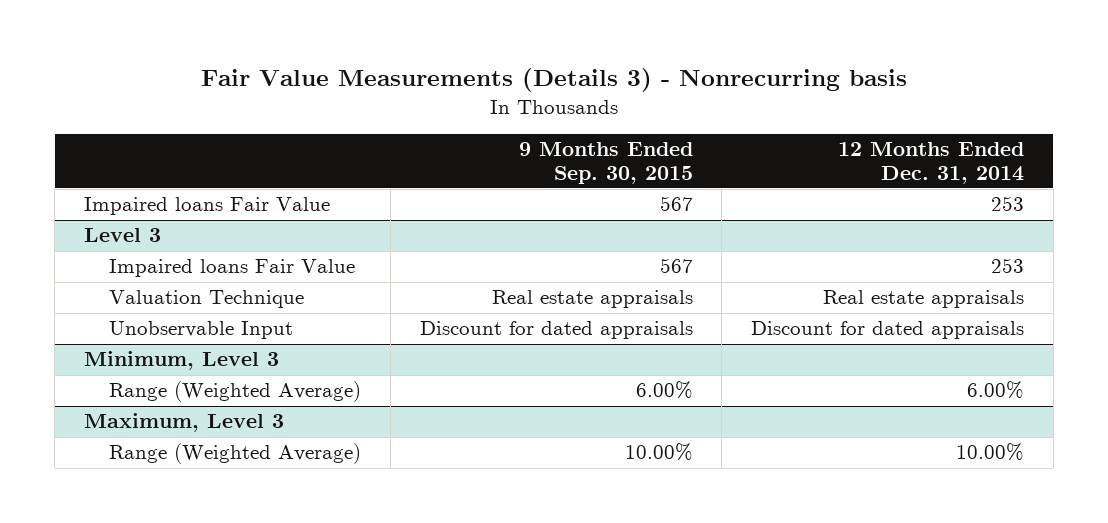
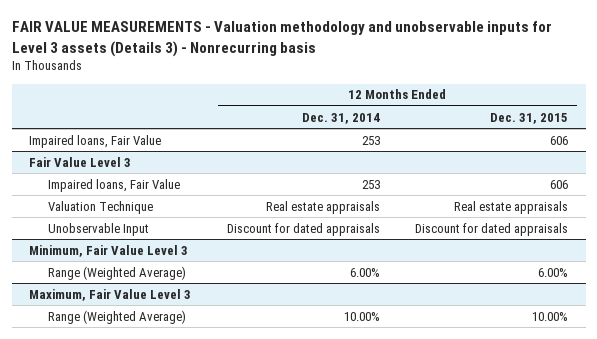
- Fair Value Measurements (Details 3) - Nonrecurring basis
+ FAIR VALUE MEASUREMENTS - Valuation methodology and unobservable inputs for Level 3 assets (Details 3) - Nonrecurring basis
- | 9 Months Ended Sep. 30, 2015 | 12 Months Ended Dec. 31, 2014
+ | 12 Months Ended Dec. 31, 2014 | 12 Months Ended Dec. 31, 2015
- Impaired loans Fair Value | 567 | 253
- Level 3
- Impaired loans Fair Value | 567 | 253
+ Impaired loans, Fair Value | 253 | 606
+ Fair Value Level 3
+ Impaired loans, Fair Value | 253 | 606
- Minimum, Level 3
+ Minimum, Fair Value Level 3
- Maximum, Level 3
+ Maximum, Fair Value Level 3

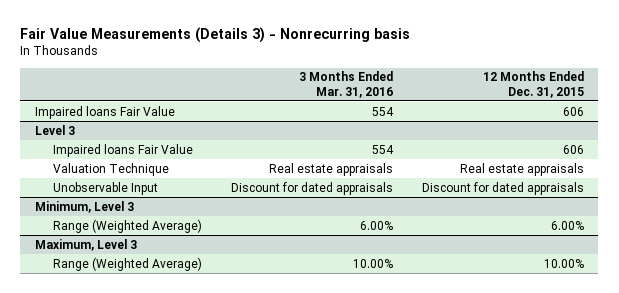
- FAIR VALUE MEASUREMENTS - Valuation methodology and unobservable inputs for Level 3 assets (Details 3) - Nonrecurring basis
+ Fair Value Measurements (Details 3) - Nonrecurring basis
- | 12 Months Ended Dec. 31, 2014 | 12 Months Ended Dec. 31, 2015
+ | 3 Months Ended Mar. 31, 2016 | 12 Months Ended Dec. 31, 2015
- Impaired loans, Fair Value | 253 | 606
- Fair Value Level 3
- Impaired loans, Fair Value | 253 | 606
+ Impaired loans Fair Value | 554 | 606
+ Level 3
+ Impaired loans Fair Value | 554 | 606
- Minimum, Fair Value Level 3
+ Minimum, Level 3
- Maximum, Fair Value Level 3
+ Maximum, Level 3

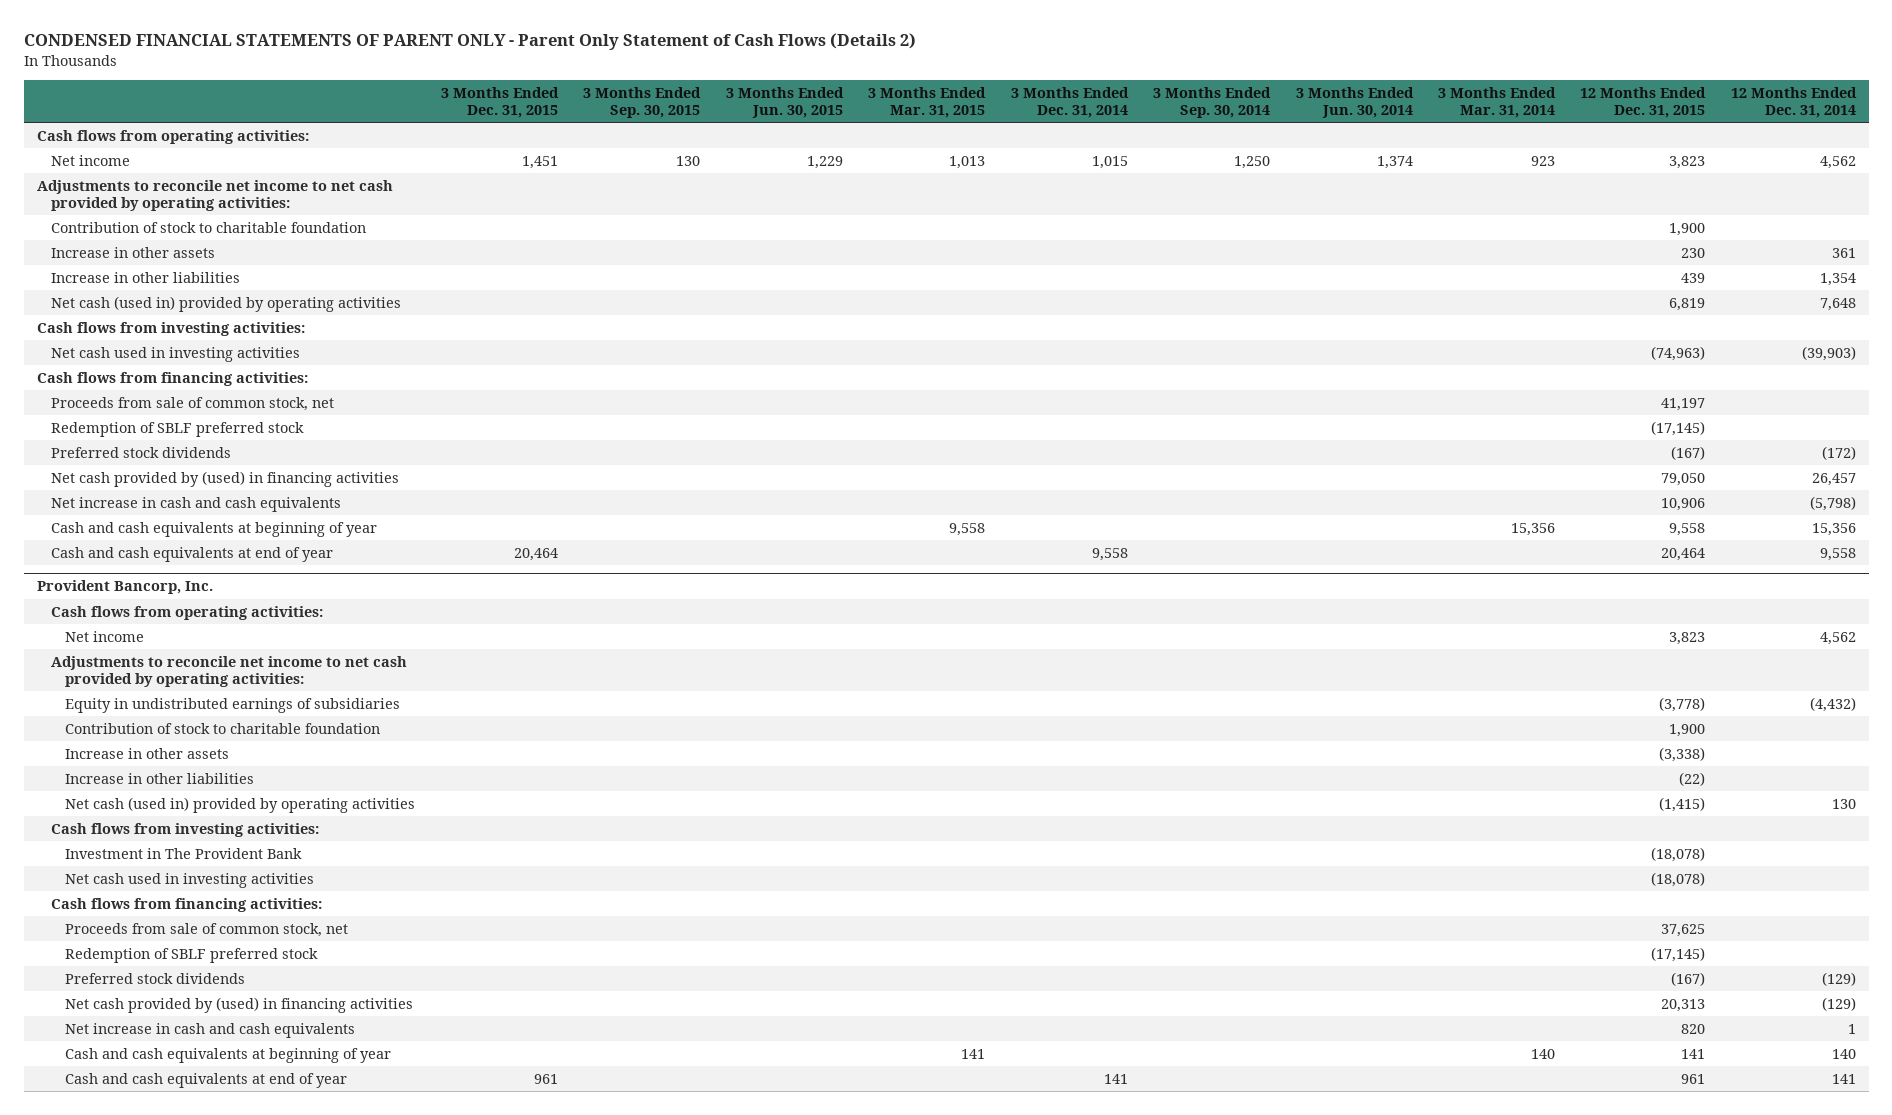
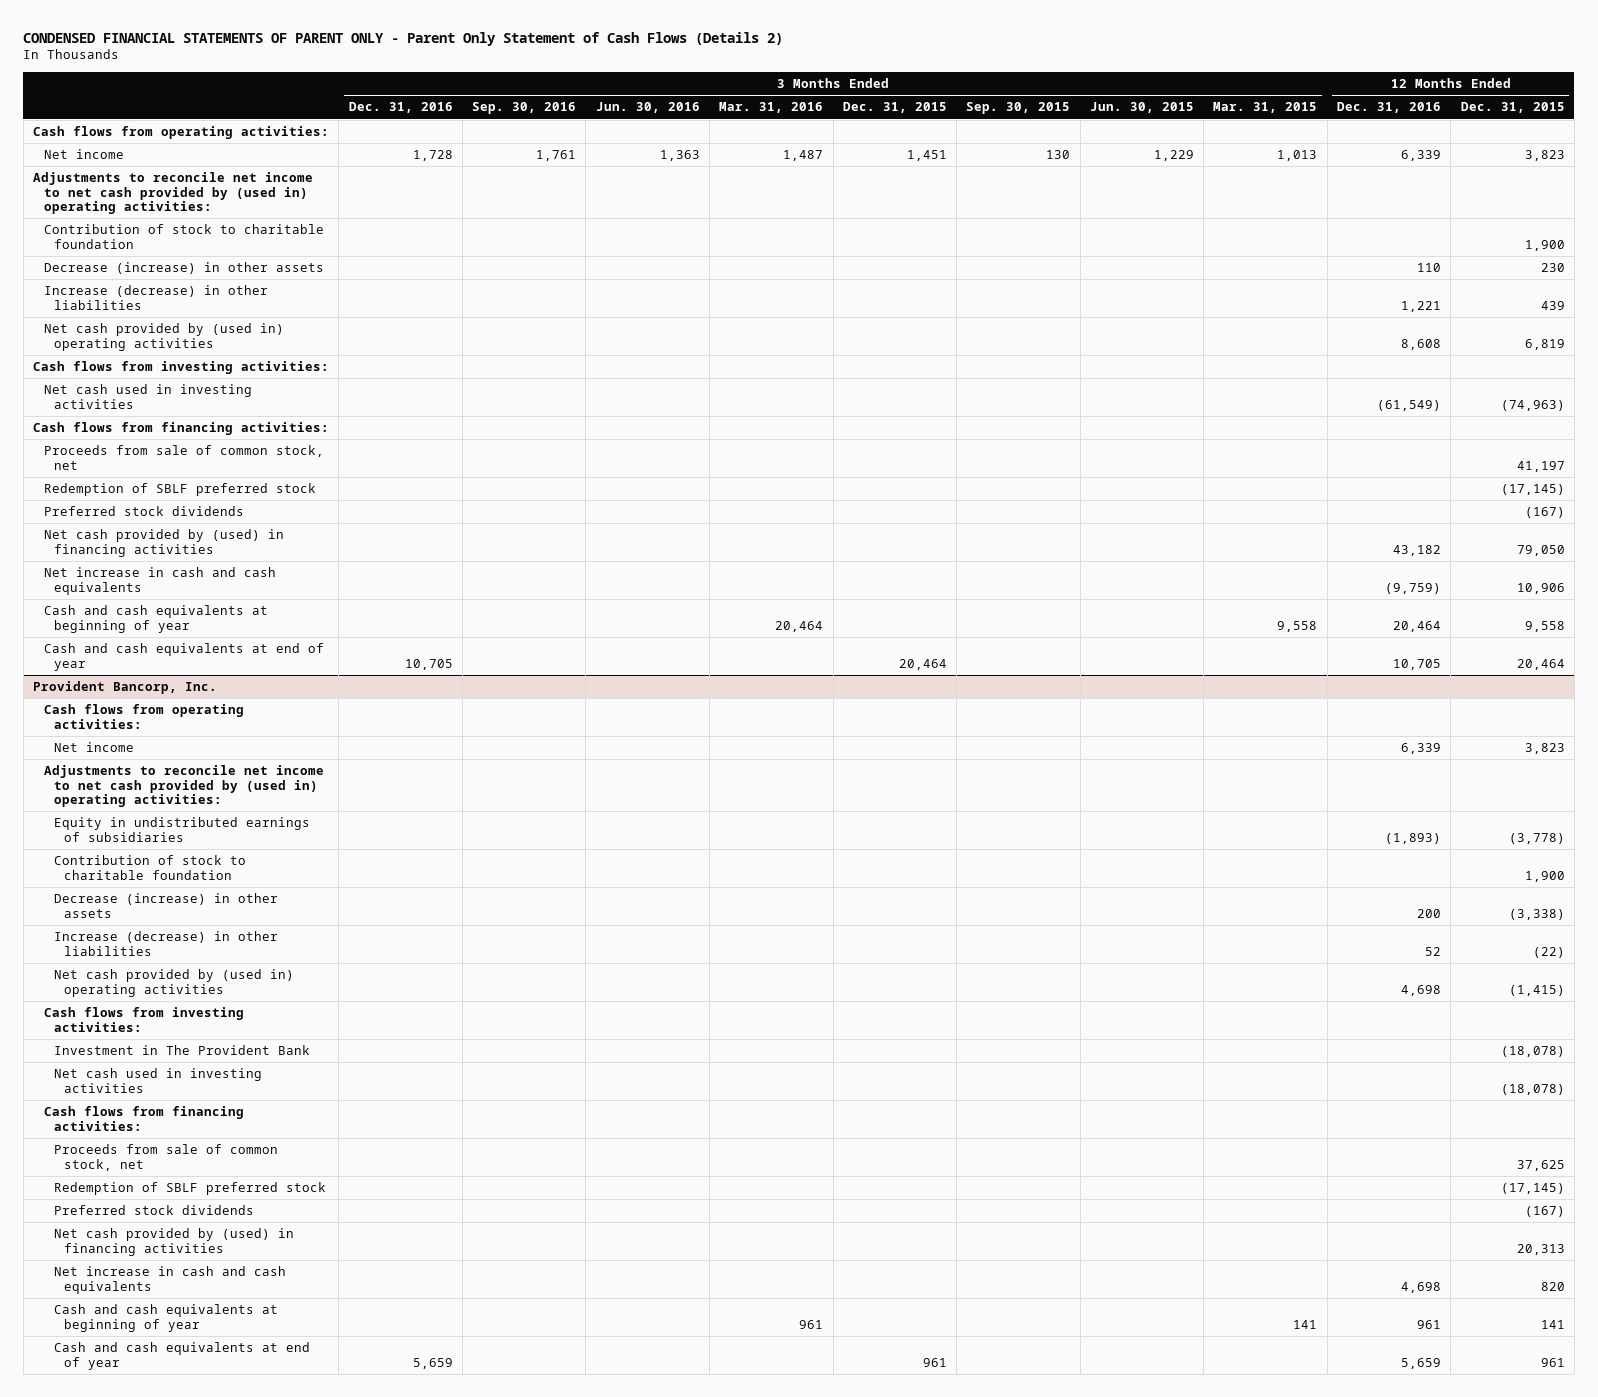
- | 3 Months Ended Dec. 31, 2015 | 3 Months Ended Sep. 30, 2015 | 3 Months Ended Jun. 30, 2015 | 3 Months Ended Mar. 31, 2015 | 3 Months Ended Dec. 31, 2014 | 3 Months Ended Sep. 30, 2014 | 3 Months Ended Jun. 30, 2014 | 3 Months Ended Mar. 31, 2014 | 12 Months Ended Dec. 31, 2015 | 12 Months Ended Dec. 31, 2014
+ | 3 Months Ended Dec. 31, 2016 | 3 Months Ended Sep. 30, 2016 | 3 Months Ended Jun. 30, 2016 | 3 Months Ended Mar. 31, 2016 | 3 Months Ended Dec. 31, 2015 | 3 Months Ended Sep. 30, 2015 | 3 Months Ended Jun. 30, 2015 | 3 Months Ended Mar. 31, 2015 | 12 Months Ended Dec. 31, 2016 | 12 Months Ended Dec. 31, 2015
- Adjustments to reconcile net income to net cash provided by operating activities:
+ Adjustments to reconcile net income to net cash provided by (used in) operating activities:
- Increase in other assets | | | | | | | | | 230 | 361
- Increase in other liabilities | | | | | | | | | 439 | 1,354
- Net cash (used in) provided by operating activities | | | | | | | | | 6,819 | 7,648
+ Decrease (increase) in other assets | | | | | | | | | 110 | 230
+ Increase (decrease) in other liabilities | | | | | | | | | 1,221 | 439
+ Net cash provided by (used in) operating activities | | | | | | | | | 8,608 | 6,819
@ Provident Bancorp, Inc.
- Adjustments to reconcile net income to net cash provided by operating activities:
+ Adjustments to reconcile net income to net cash provided by (used in) operating activities:
- Increase in other assets | | | | | | | | | (3,338) |
- Increase in other liabilities | | | | | | | | | (22) |
- Net cash (used in) provided by operating activities | | | | | | | | | (1,415) | 130
+ Decrease (increase) in other assets | | | | | | | | | 200 | (3,338)
+ Increase (decrease) in other liabilities | | | | | | | | | 52 | (22)
+ Net cash provided by (used in) operating activities | | | | | | | | | 4,698 | (1,415)

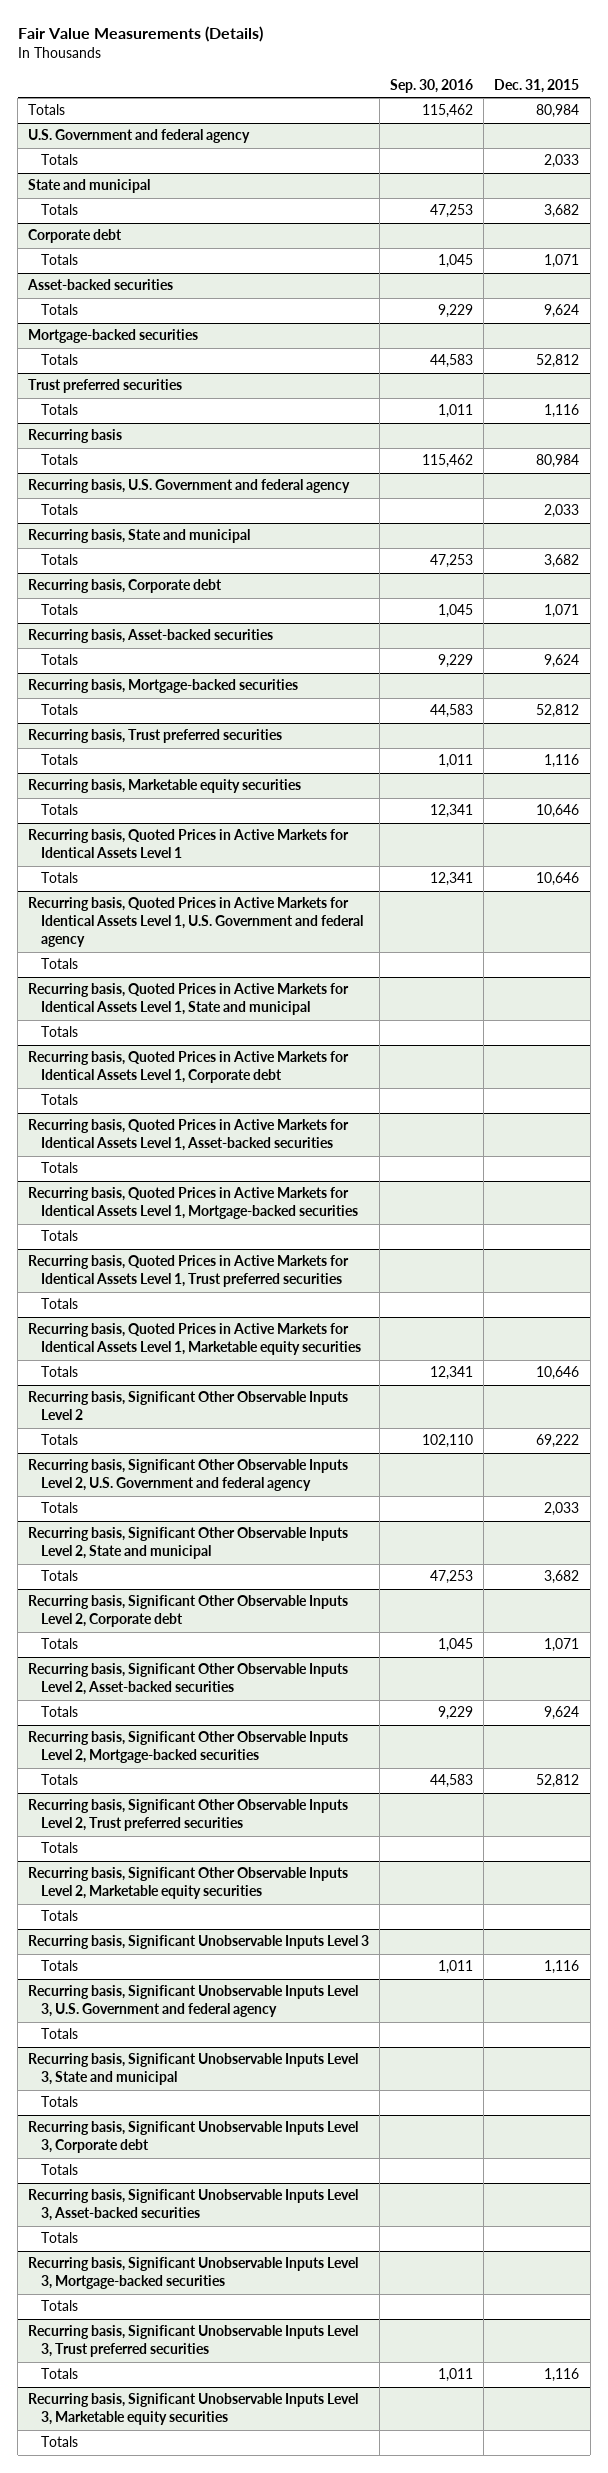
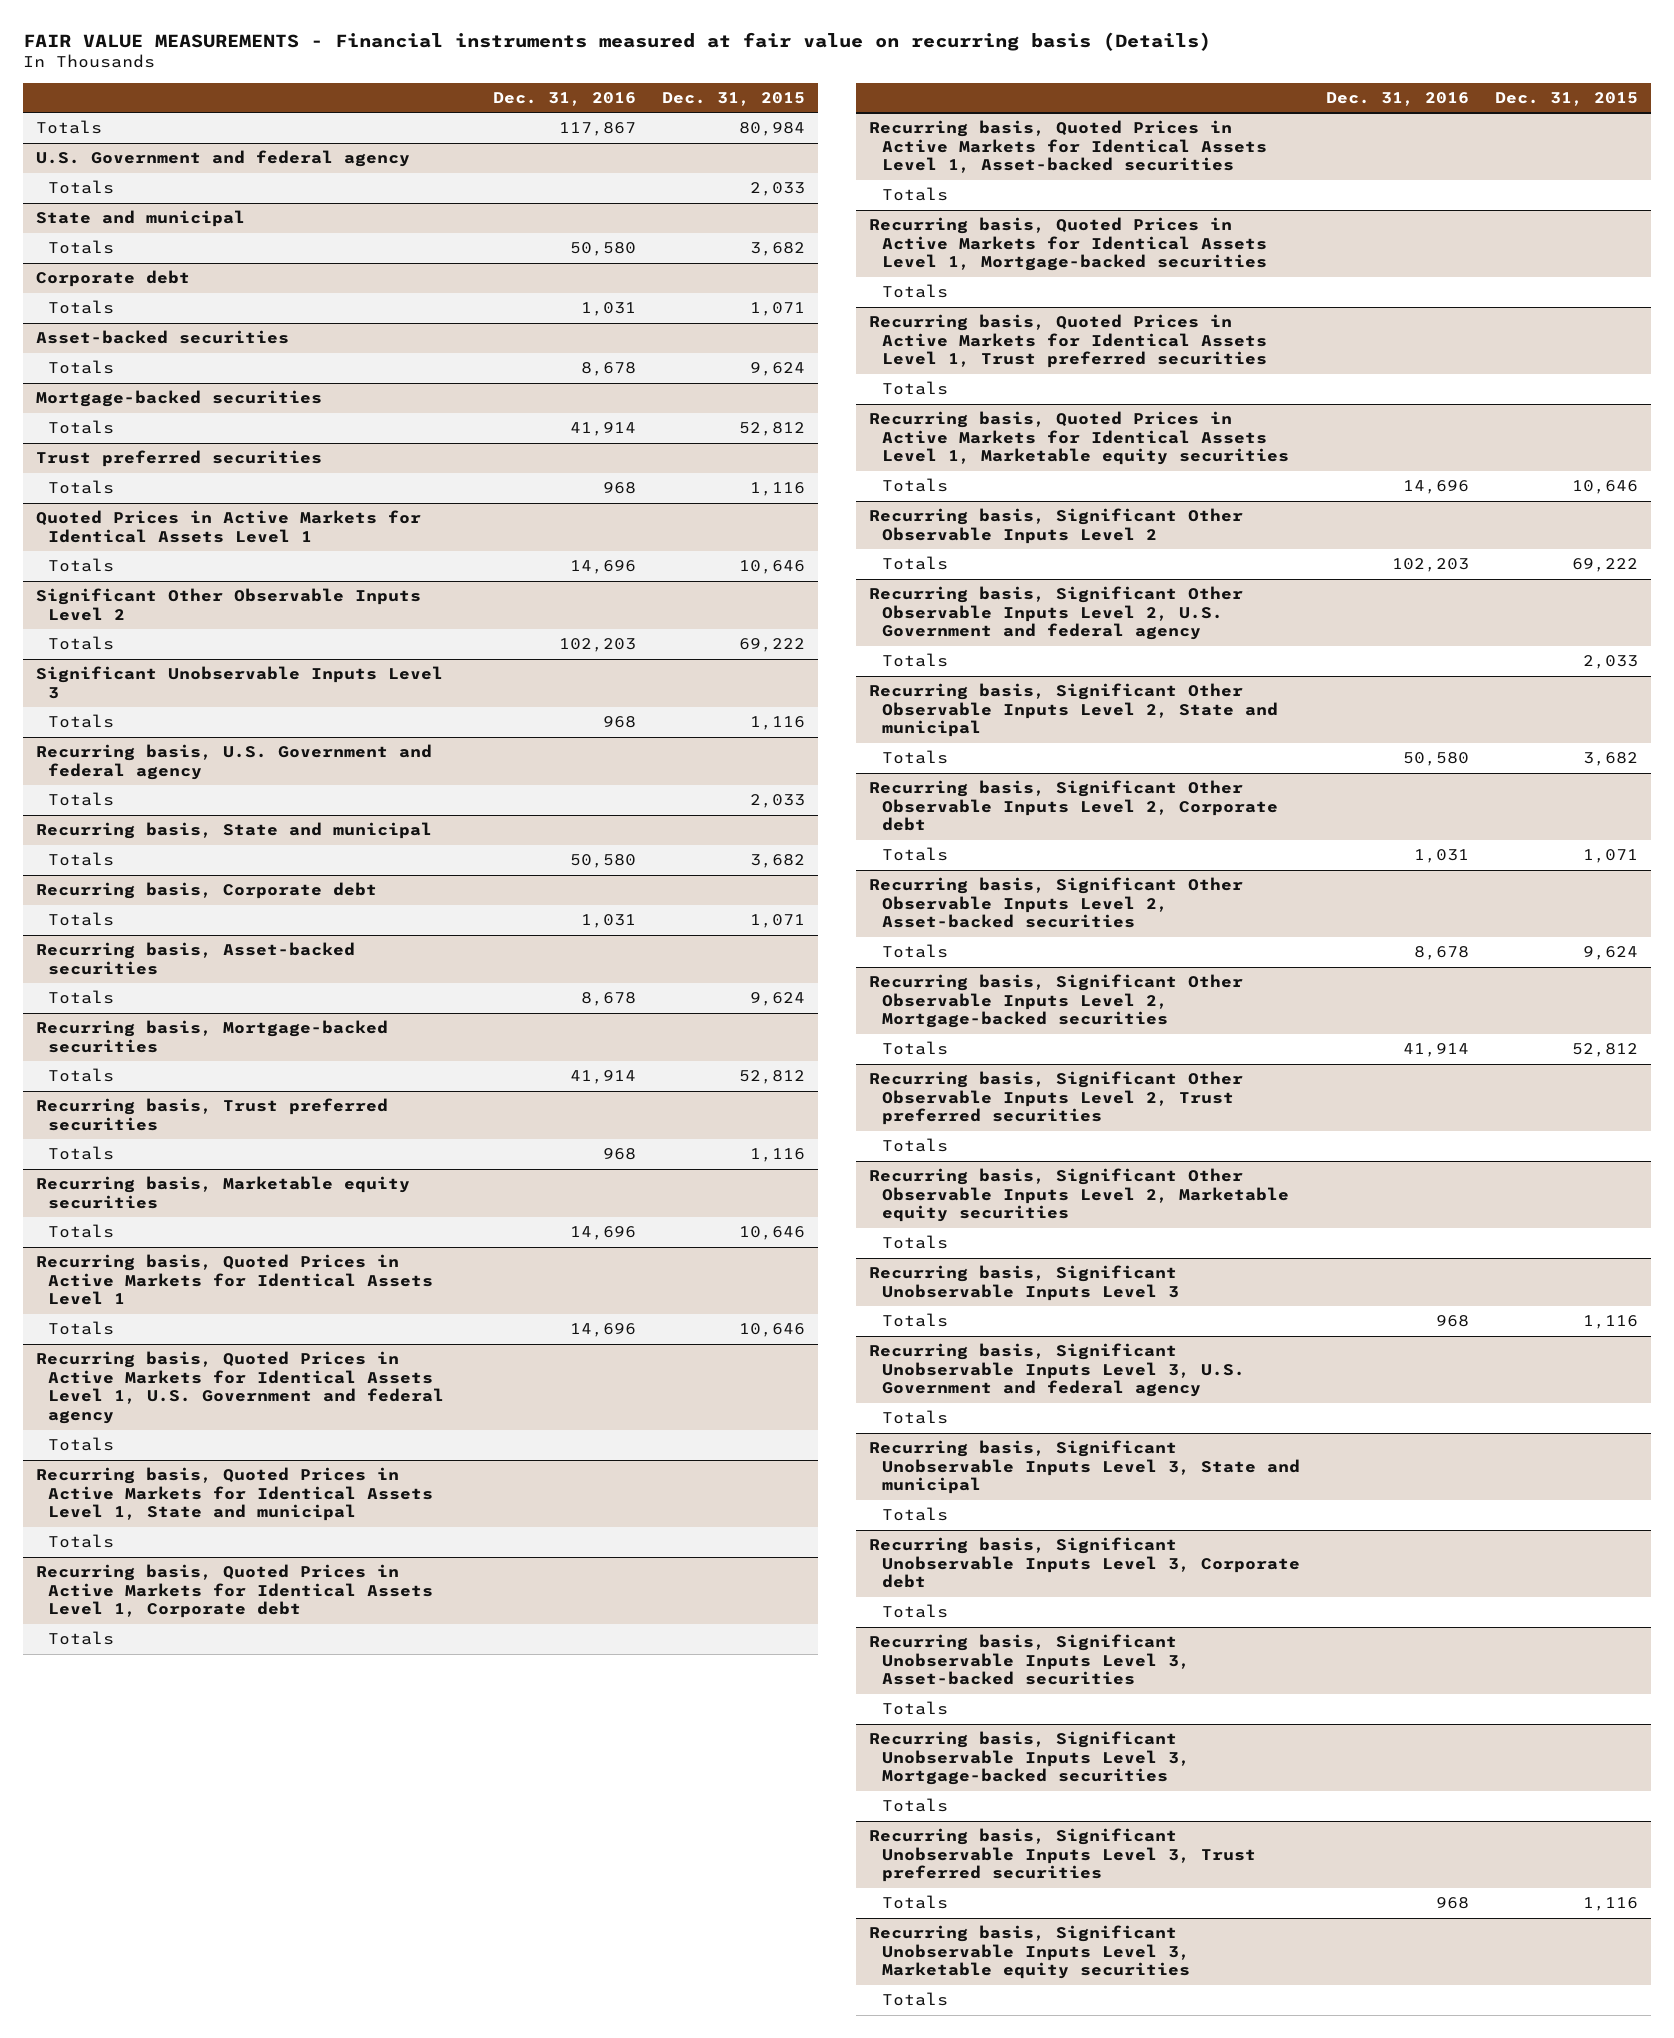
- Fair Value Measurements (Details)
+ FAIR VALUE MEASUREMENTS - Financial instruments measured at fair value on recurring basis (Details)
- | Sep. 30, 2016 | Dec. 31, 2015
+ | Dec. 31, 2016 | Dec. 31, 2015
- Recurring basis
- Totals | 115,462 | 80,984
+ Quoted Prices in Active Markets for Identical Assets Level 1
+ Totals | 14,696 | 10,646
+ Significant Other Observable Inputs Level 2
+ Totals | 102,203 | 69,222
+ Significant Unobservable Inputs Level 3
+ Totals | 968 | 1,116

